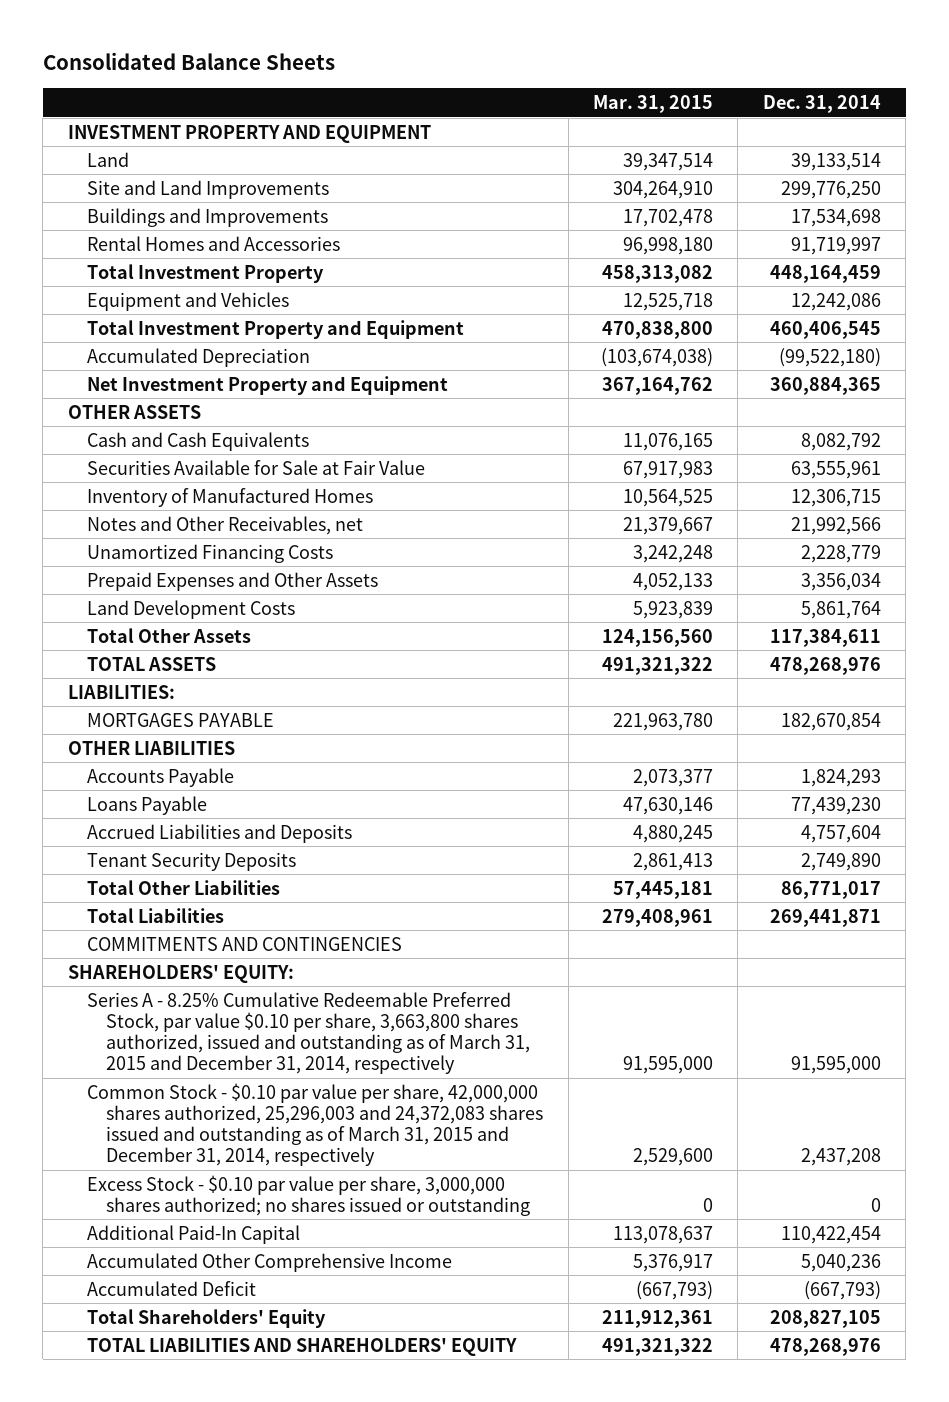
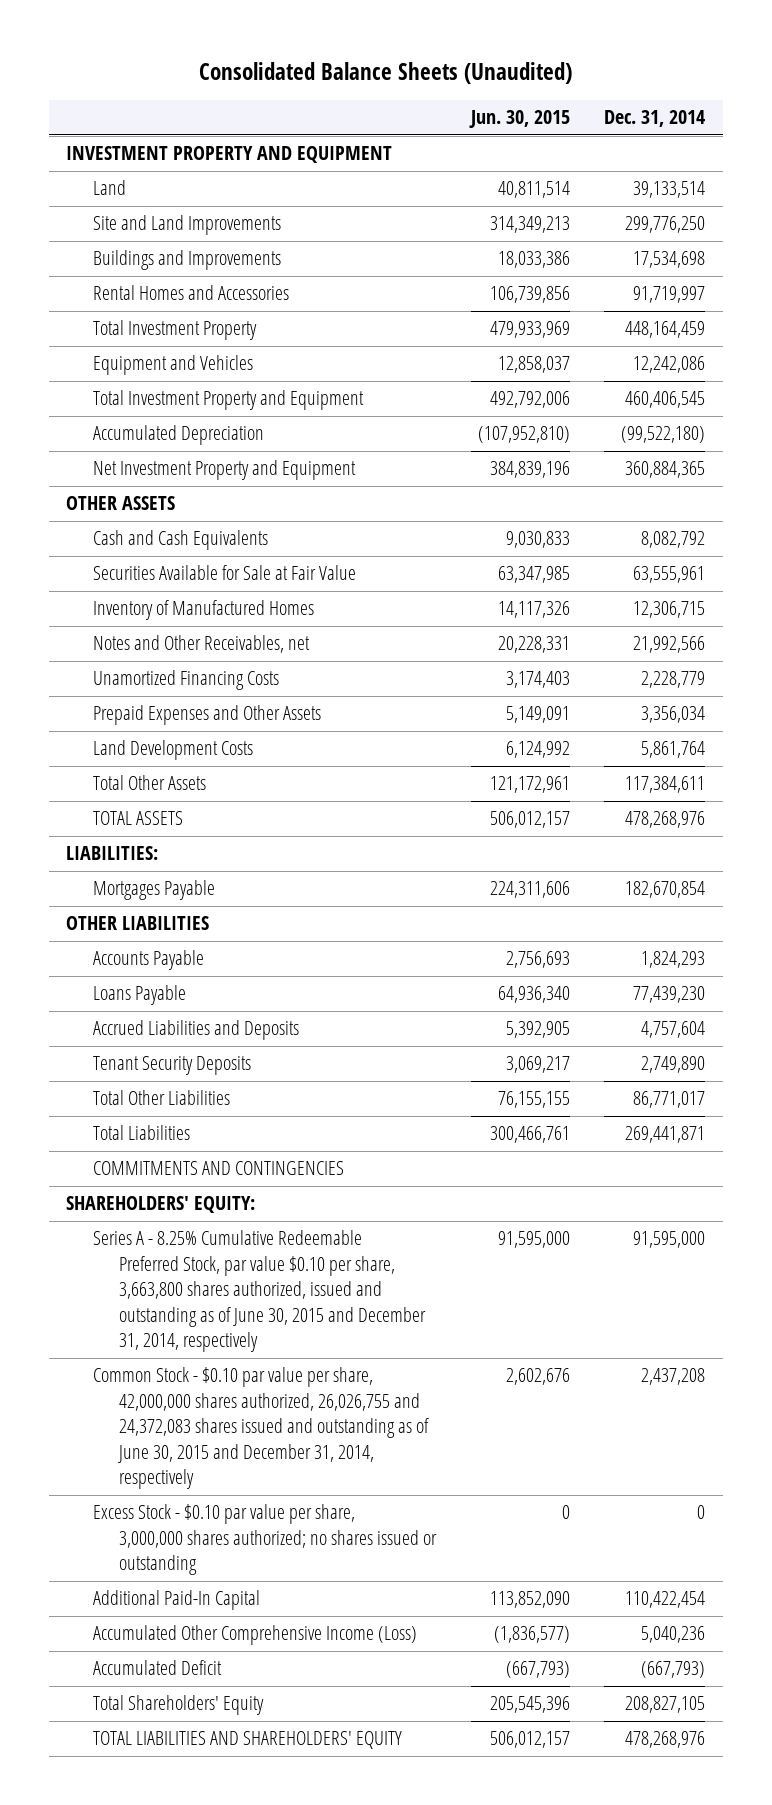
- Consolidated Balance Sheets
+ Consolidated Balance Sheets (Unaudited)
- | Mar. 31, 2015 | Dec. 31, 2014
+ | Jun. 30, 2015 | Dec. 31, 2014
- MORTGAGES PAYABLE | 221,963,780 | 182,670,854
+ Mortgages Payable | 224,311,606 | 182,670,854
- Series A - 8.25% Cumulative Redeemable Preferred Stock, par value $0.10 per share, 3,663,800 shares authorized, issued and outstanding as of March 31, 2015 and December 31, 2014, respectively | 91,595,000 | 91,595,000
- Common Stock - $0.10 par value per share, 42,000,000 shares authorized, 25,296,003 and 24,372,083 shares issued and outstanding as of March 31, 2015 and December 31, 2014, respectively | 2,529,600 | 2,437,208
+ Series A - 8.25% Cumulative Redeemable Preferred Stock, par value $0.10 per share, 3,663,800 shares authorized, issued and outstanding as of June 30, 2015 and December 31, 2014, respectively | 91,595,000 | 91,595,000
+ Common Stock - $0.10 par value per share, 42,000,000 shares authorized, 26,026,755 and 24,372,083 shares issued and outstanding as of June 30, 2015 and December 31, 2014, respectively | 2,602,676 | 2,437,208
- Accumulated Other Comprehensive Income | 5,376,917 | 5,040,236
+ Accumulated Other Comprehensive Income (Loss) | (1,836,577) | 5,040,236

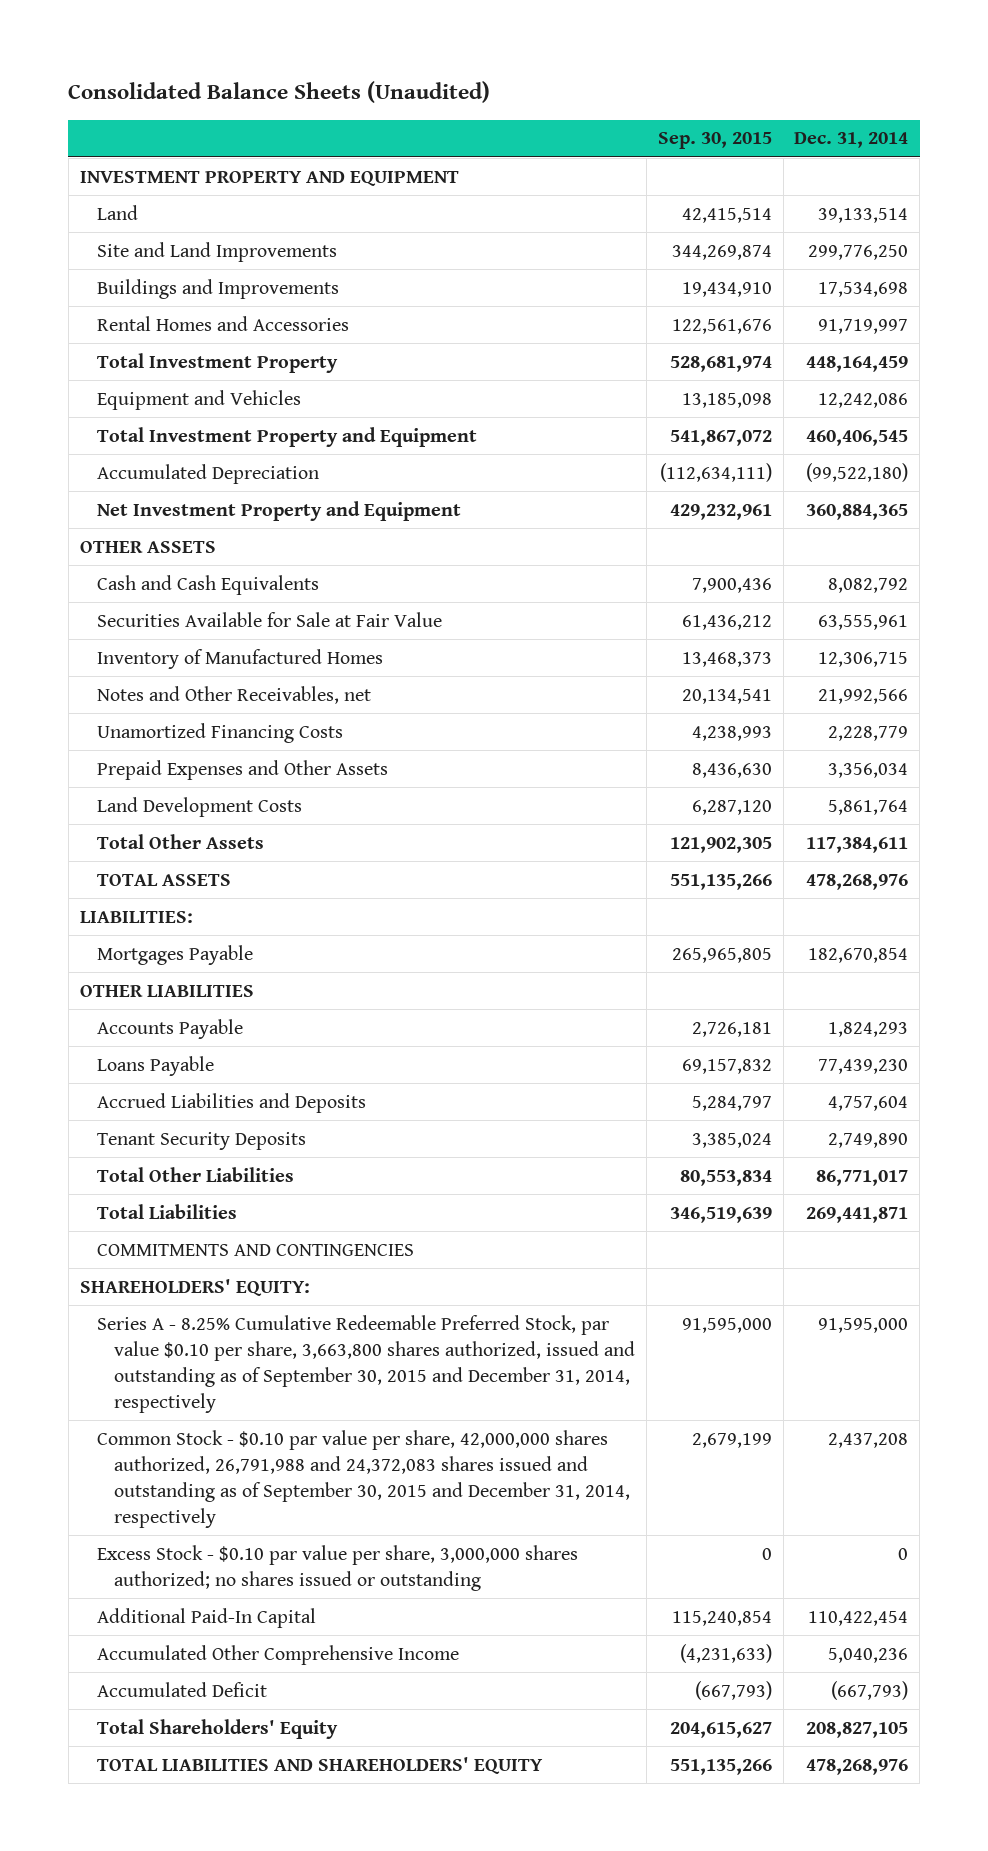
- | Jun. 30, 2015 | Dec. 31, 2014
+ | Sep. 30, 2015 | Dec. 31, 2014
- Series A - 8.25% Cumulative Redeemable Preferred Stock, par value $0.10 per share, 3,663,800 shares authorized, issued and outstanding as of June 30, 2015 and December 31, 2014, respectively | 91,595,000 | 91,595,000
- Common Stock - $0.10 par value per share, 42,000,000 shares authorized, 26,026,755 and 24,372,083 shares issued and outstanding as of June 30, 2015 and December 31, 2014, respectively | 2,602,676 | 2,437,208
+ Series A - 8.25% Cumulative Redeemable Preferred Stock, par value $0.10 per share, 3,663,800 shares authorized, issued and outstanding as of September 30, 2015 and December 31, 2014, respectively | 91,595,000 | 91,595,000
+ Common Stock - $0.10 par value per share, 42,000,000 shares authorized, 26,791,988 and 24,372,083 shares issued and outstanding as of September 30, 2015 and December 31, 2014, respectively | 2,679,199 | 2,437,208
- Accumulated Other Comprehensive Income (Loss) | (1,836,577) | 5,040,236
+ Accumulated Other Comprehensive Income | (4,231,633) | 5,040,236

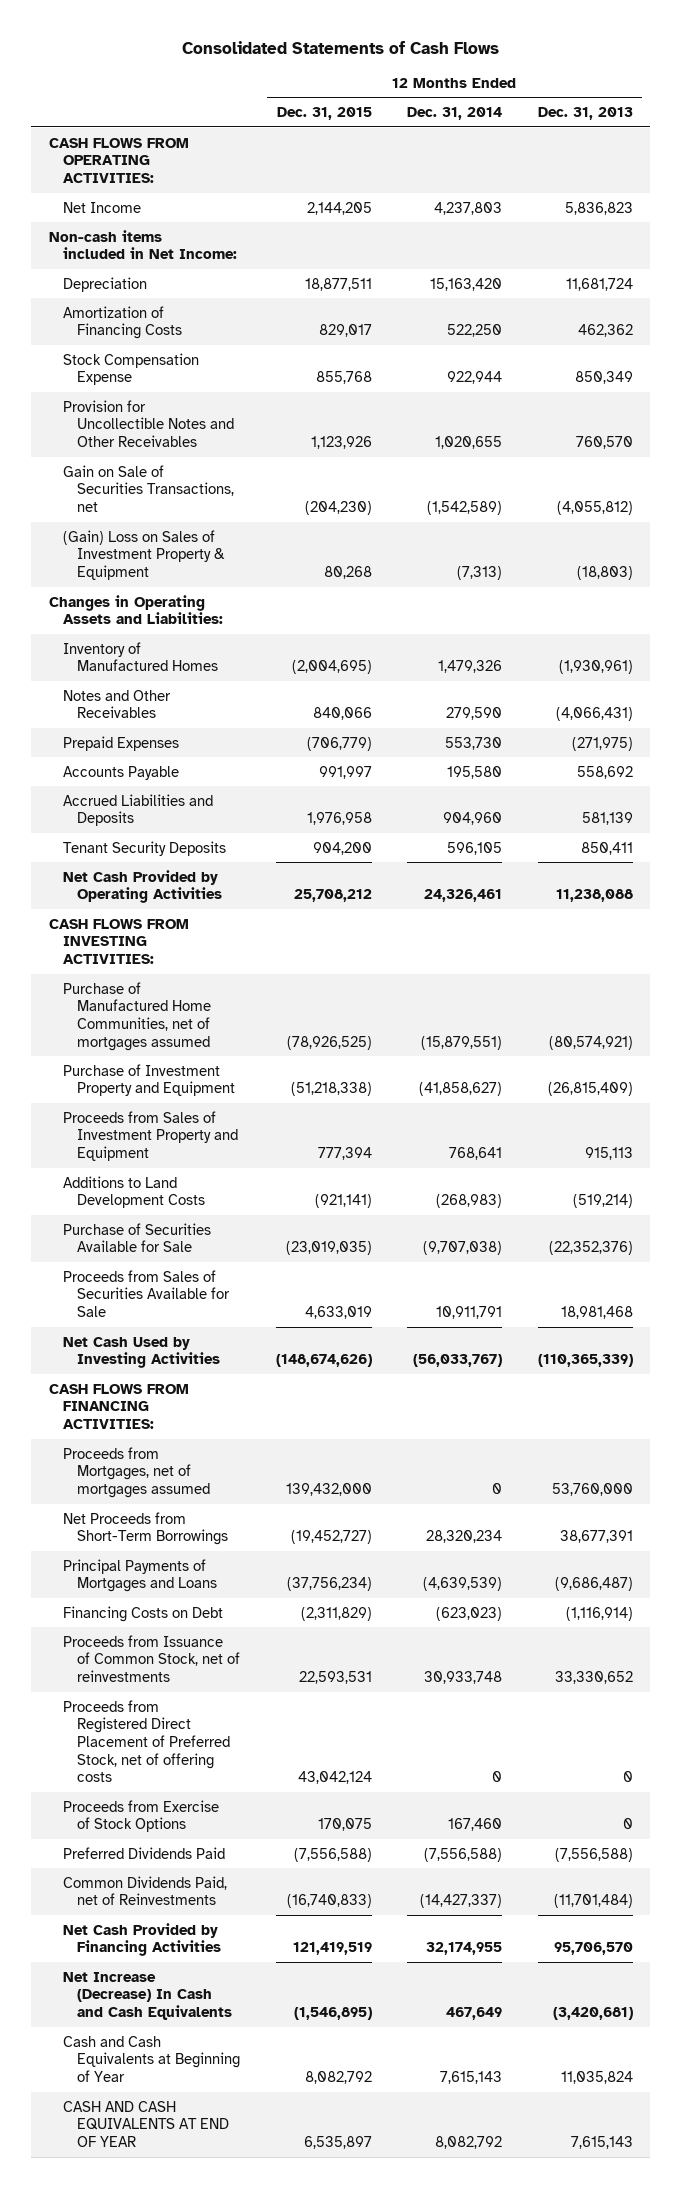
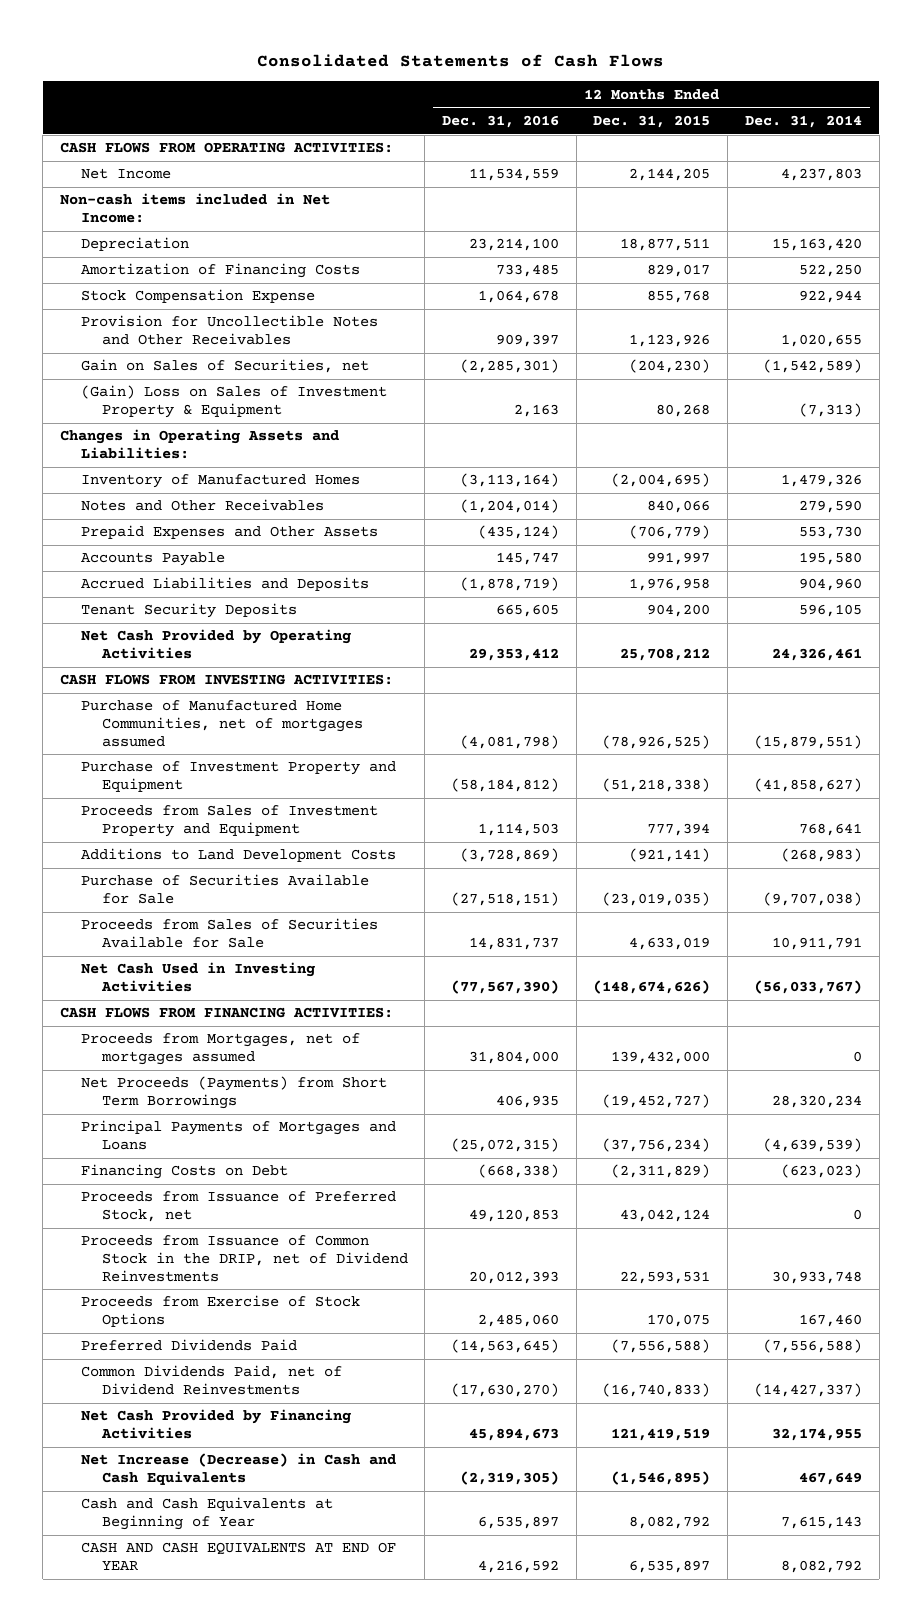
- | 12 Months Ended Dec. 31, 2015 | 12 Months Ended Dec. 31, 2014 | 12 Months Ended Dec. 31, 2013
+ | 12 Months Ended Dec. 31, 2016 | 12 Months Ended Dec. 31, 2015 | 12 Months Ended Dec. 31, 2014
- Gain on Sale of Securities Transactions, net | (204,230) | (1,542,589) | (4,055,812)
+ Gain on Sales of Securities, net | (2,285,301) | (204,230) | (1,542,589)
- Prepaid Expenses | (706,779) | 553,730 | (271,975)
+ Prepaid Expenses and Other Assets | (435,124) | (706,779) | 553,730
- Net Cash Used by Investing Activities | (148,674,626) | (56,033,767) | (110,365,339)
+ Net Cash Used in Investing Activities | (77,567,390) | (148,674,626) | (56,033,767)
- Net Proceeds from Short-Term Borrowings | (19,452,727) | 28,320,234 | 38,677,391
+ Net Proceeds (Payments) from Short Term Borrowings | 406,935 | (19,452,727) | 28,320,234
- Proceeds from Issuance of Common Stock, net of reinvestments | 22,593,531 | 30,933,748 | 33,330,652
- Proceeds from Registered Direct Placement of Preferred Stock, net of offering costs | 43,042,124 | 0 | 0
+ Proceeds from Issuance of Preferred Stock, net | 49,120,853 | 43,042,124 | 0
+ Proceeds from Issuance of Common Stock in the DRIP, net of Dividend Reinvestments | 20,012,393 | 22,593,531 | 30,933,748
- Common Dividends Paid, net of Reinvestments | (16,740,833) | (14,427,337) | (11,701,484)
+ Common Dividends Paid, net of Dividend Reinvestments | (17,630,270) | (16,740,833) | (14,427,337)
- Net Increase (Decrease) In Cash and Cash Equivalents | (1,546,895) | 467,649 | (3,420,681)
+ Net Increase (Decrease) in Cash and Cash Equivalents | (2,319,305) | (1,546,895) | 467,649

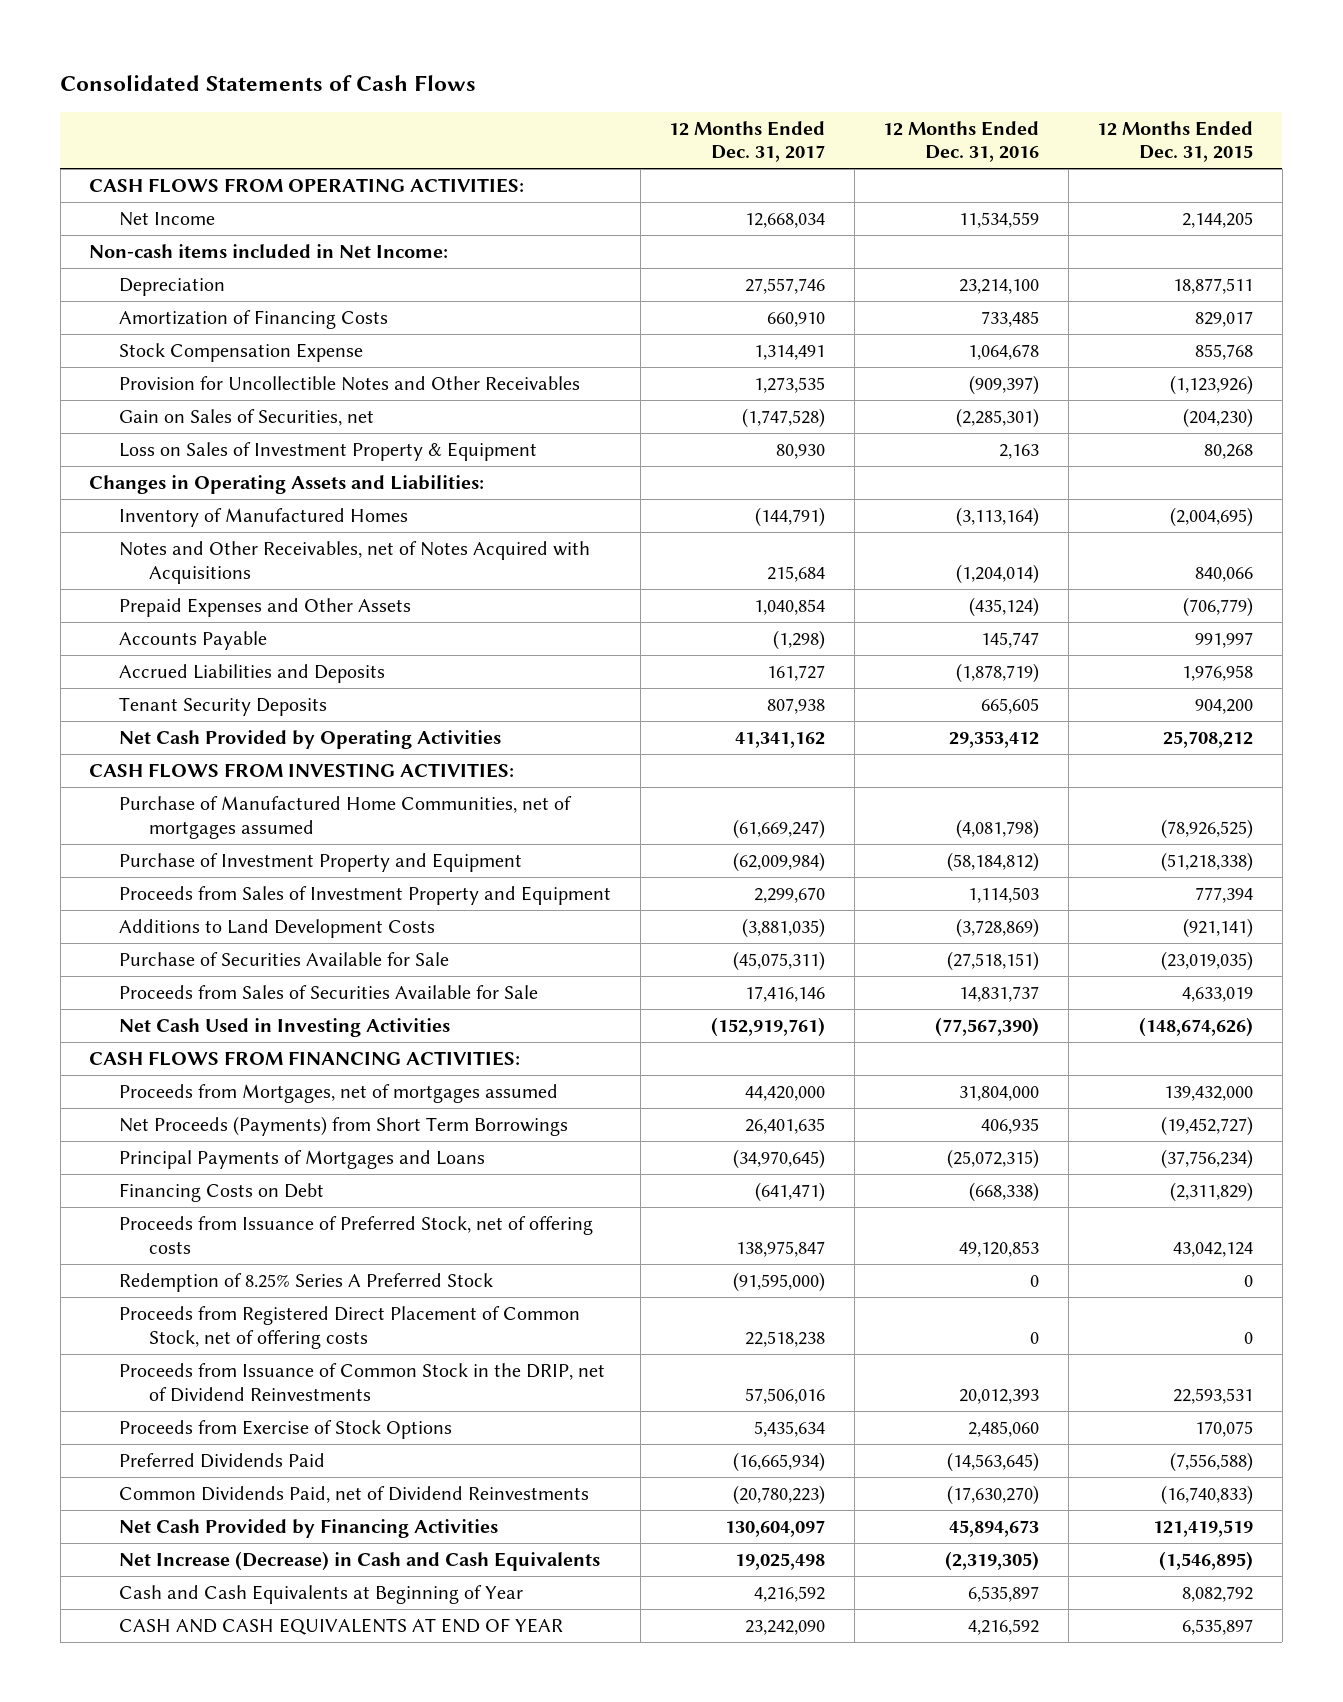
- | 12 Months Ended Dec. 31, 2016 | 12 Months Ended Dec. 31, 2015 | 12 Months Ended Dec. 31, 2014
+ | 12 Months Ended Dec. 31, 2017 | 12 Months Ended Dec. 31, 2016 | 12 Months Ended Dec. 31, 2015
- Provision for Uncollectible Notes and Other Receivables | 909,397 | 1,123,926 | 1,020,655
+ Provision for Uncollectible Notes and Other Receivables | 1,273,535 | (909,397) | (1,123,926)
- (Gain) Loss on Sales of Investment Property & Equipment | 2,163 | 80,268 | (7,313)
+ Loss on Sales of Investment Property & Equipment | 80,930 | 2,163 | 80,268
- Notes and Other Receivables | (1,204,014) | 840,066 | 279,590
+ Notes and Other Receivables, net of Notes Acquired with Acquisitions | 215,684 | (1,204,014) | 840,066
- Proceeds from Issuance of Preferred Stock, net | 49,120,853 | 43,042,124 | 0
+ Proceeds from Issuance of Preferred Stock, net of offering costs | 138,975,847 | 49,120,853 | 43,042,124
+ Redemption of 8.25% Series A Preferred Stock | (91,595,000) | 0 | 0
+ Proceeds from Registered Direct Placement of Common Stock, net of offering costs | 22,518,238 | 0 | 0

